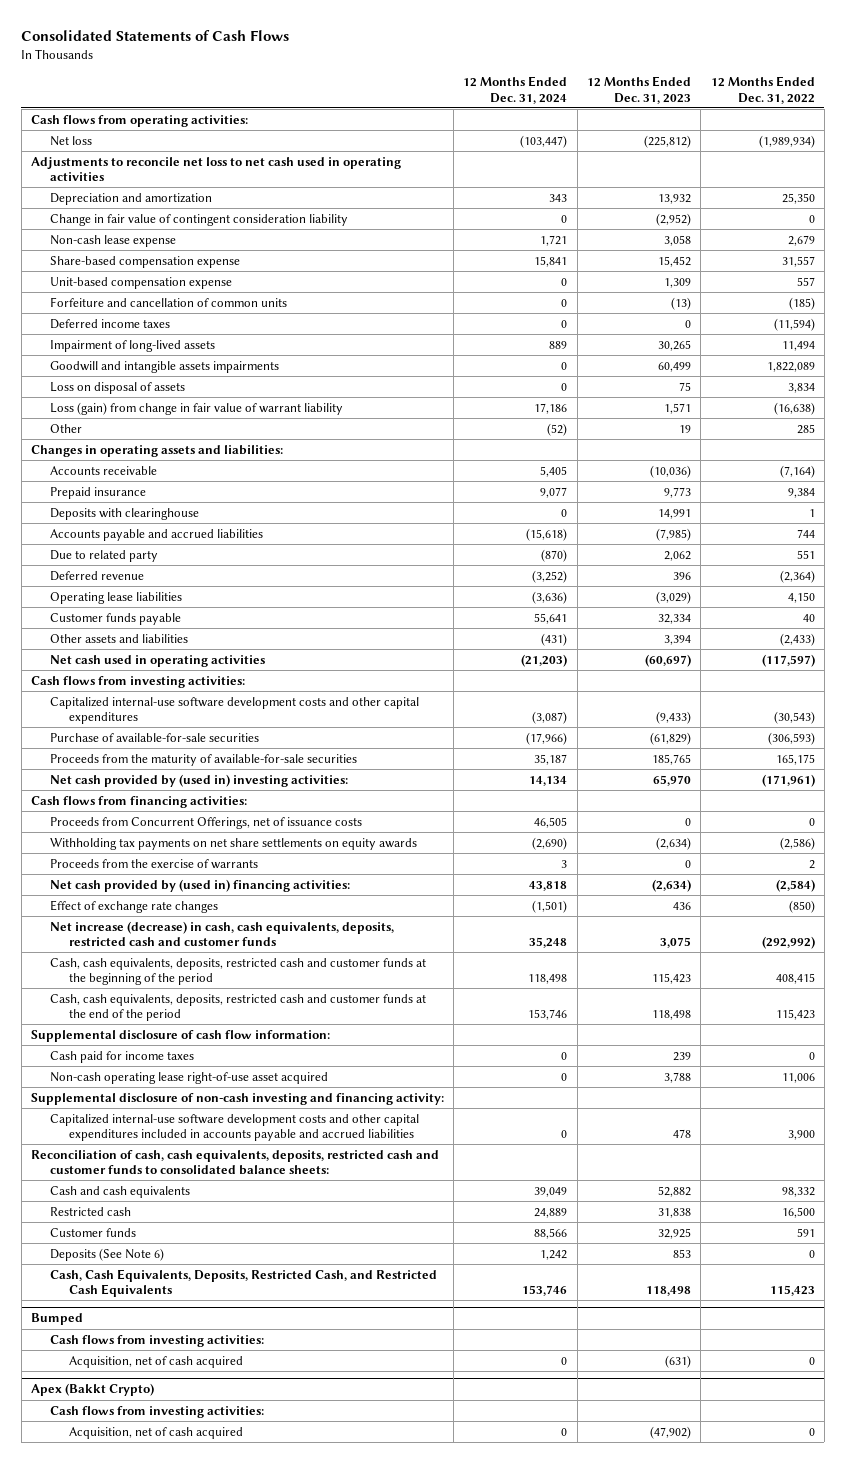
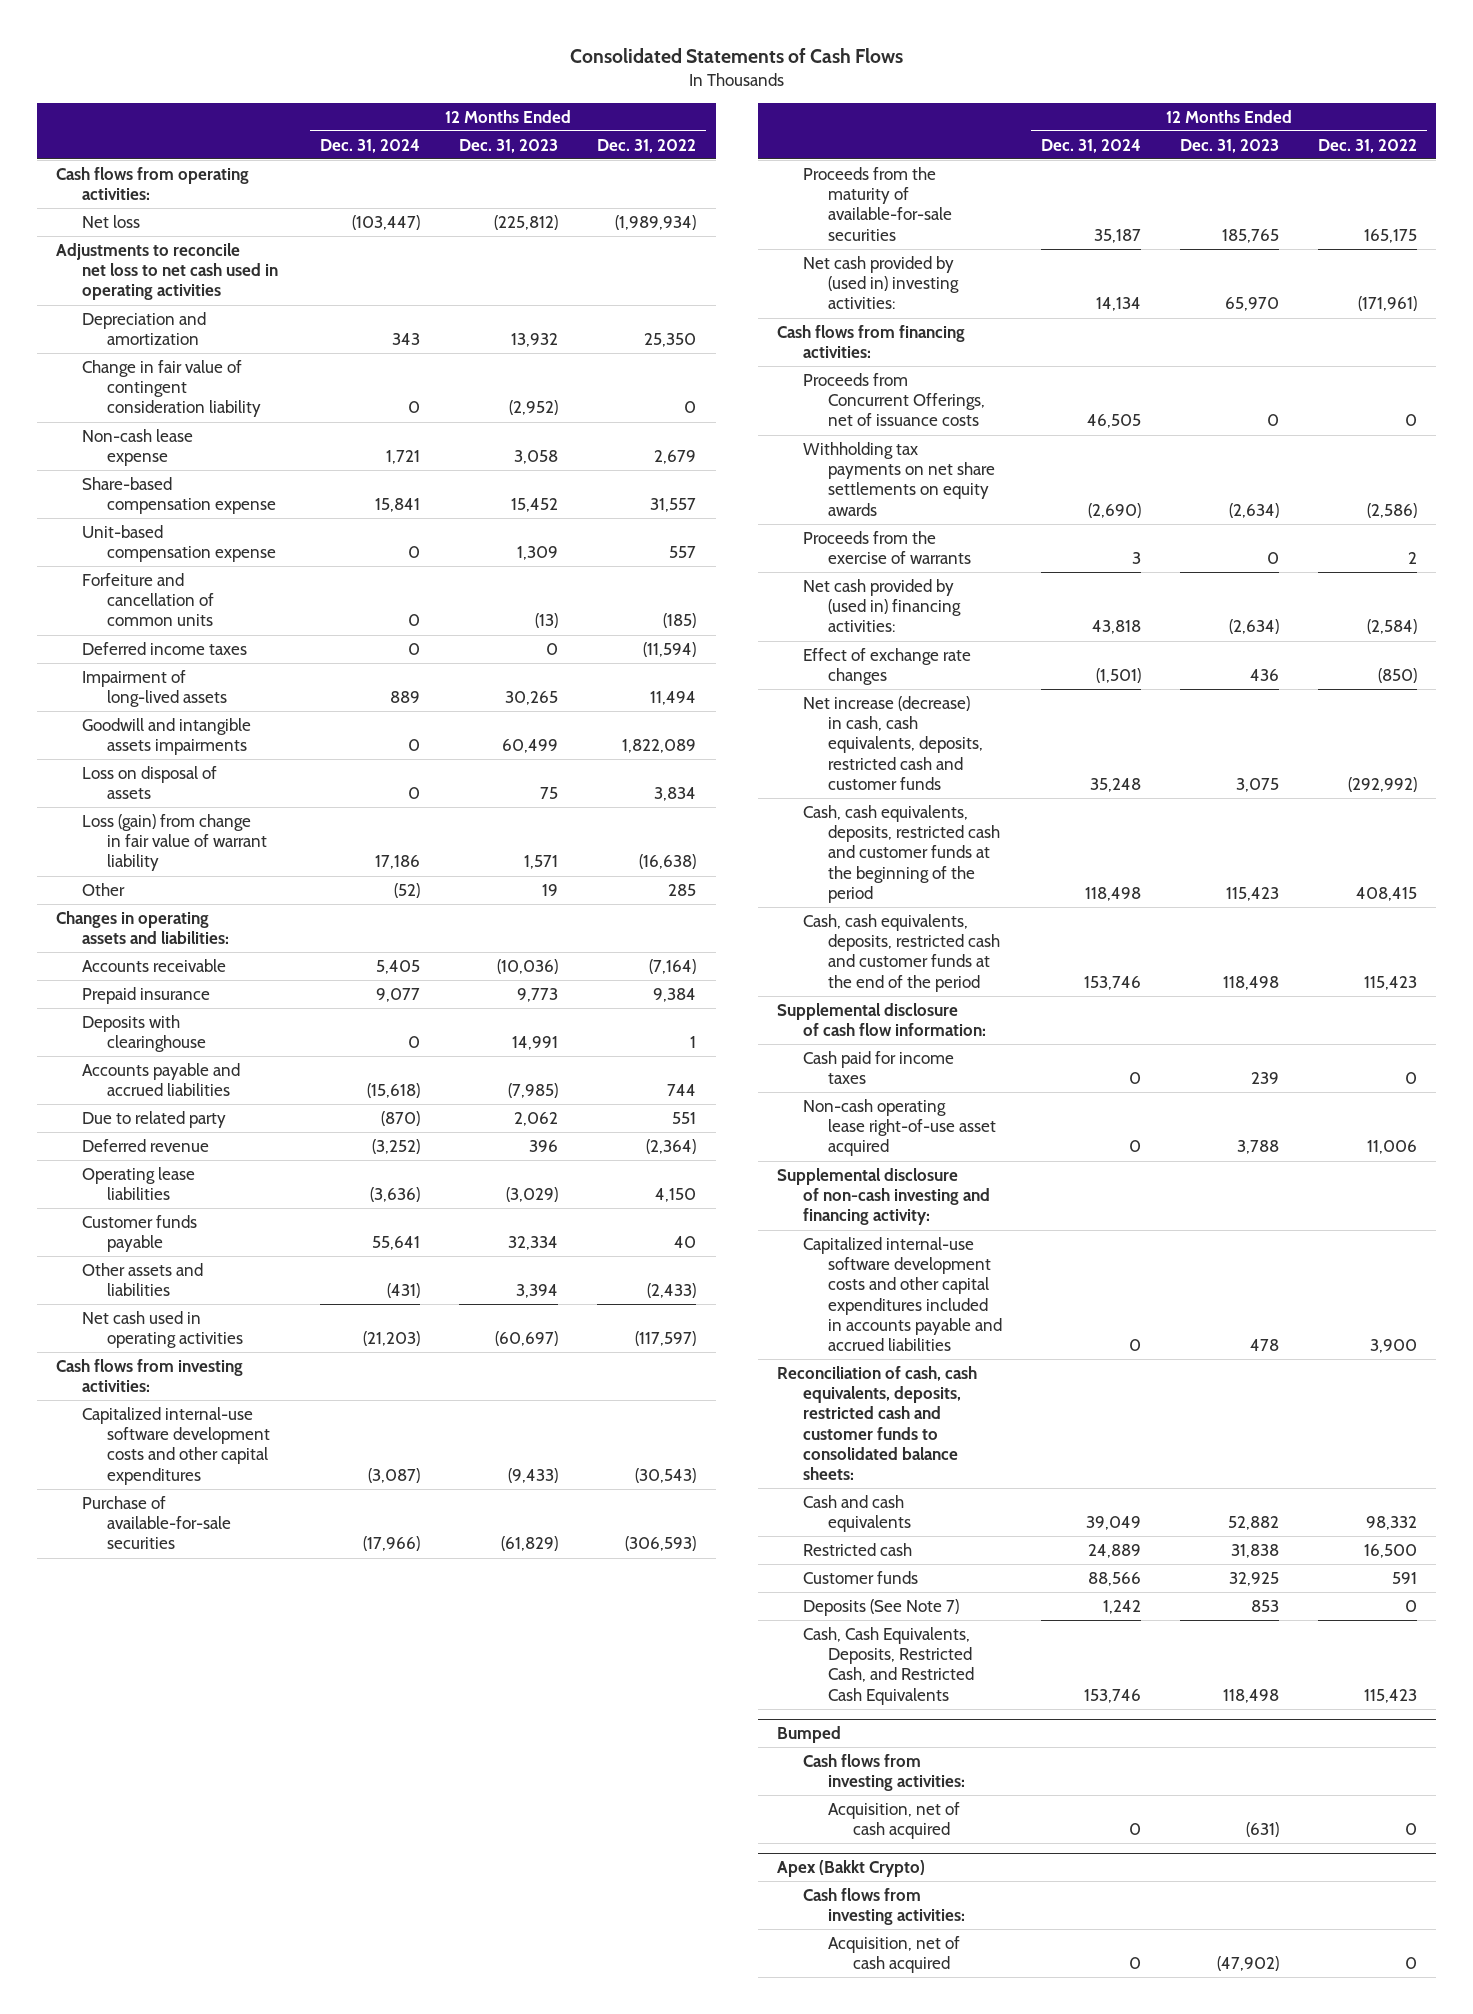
- Deposits (See Note 6) | 1,242 | 853 | 0
+ Deposits (See Note 7) | 1,242 | 853 | 0

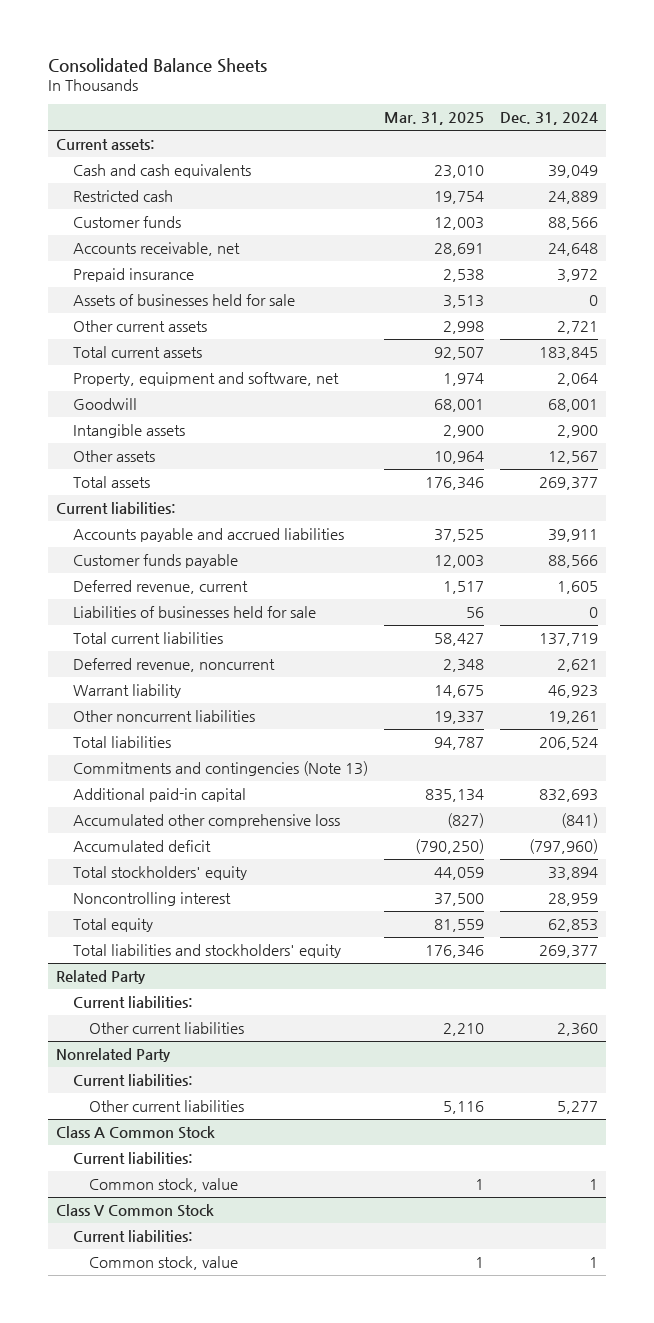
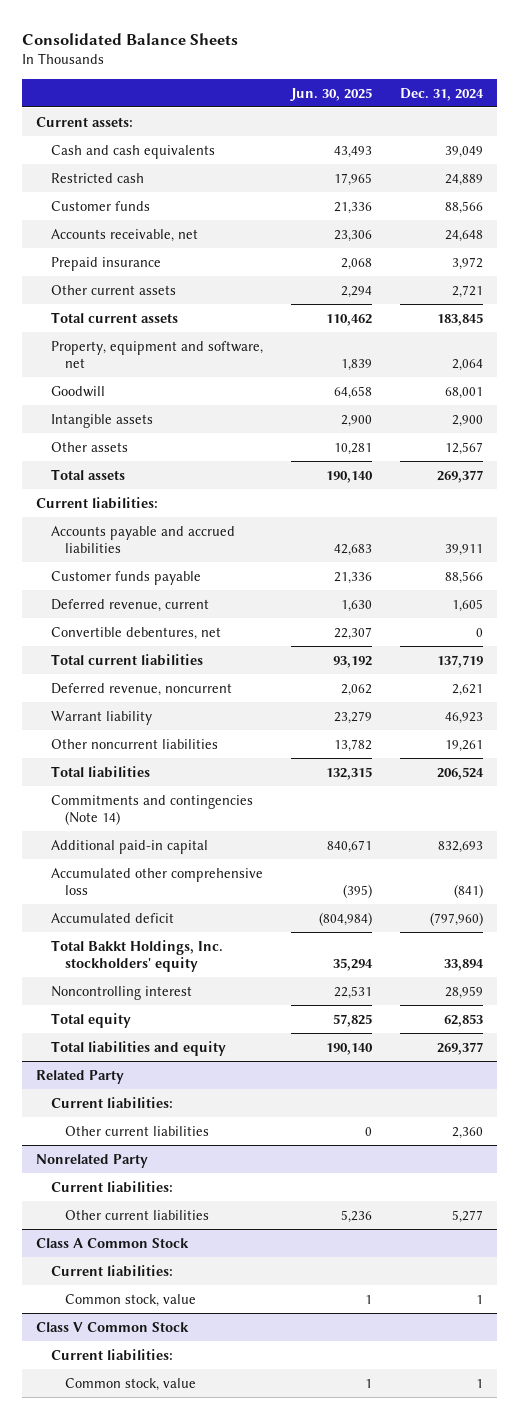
- | Mar. 31, 2025 | Dec. 31, 2024
+ | Jun. 30, 2025 | Dec. 31, 2024
- Assets of businesses held for sale | 3,513 | 0
- Liabilities of businesses held for sale | 56 | 0
+ Convertible debentures, net | 22,307 | 0
- Commitments and contingencies (Note 13)
+ Commitments and contingencies (Note 14)
- Total stockholders' equity | 44,059 | 33,894
+ Total Bakkt Holdings, Inc. stockholders' equity | 35,294 | 33,894
- Total liabilities and stockholders' equity | 176,346 | 269,377
+ Total liabilities and equity | 190,140 | 269,377

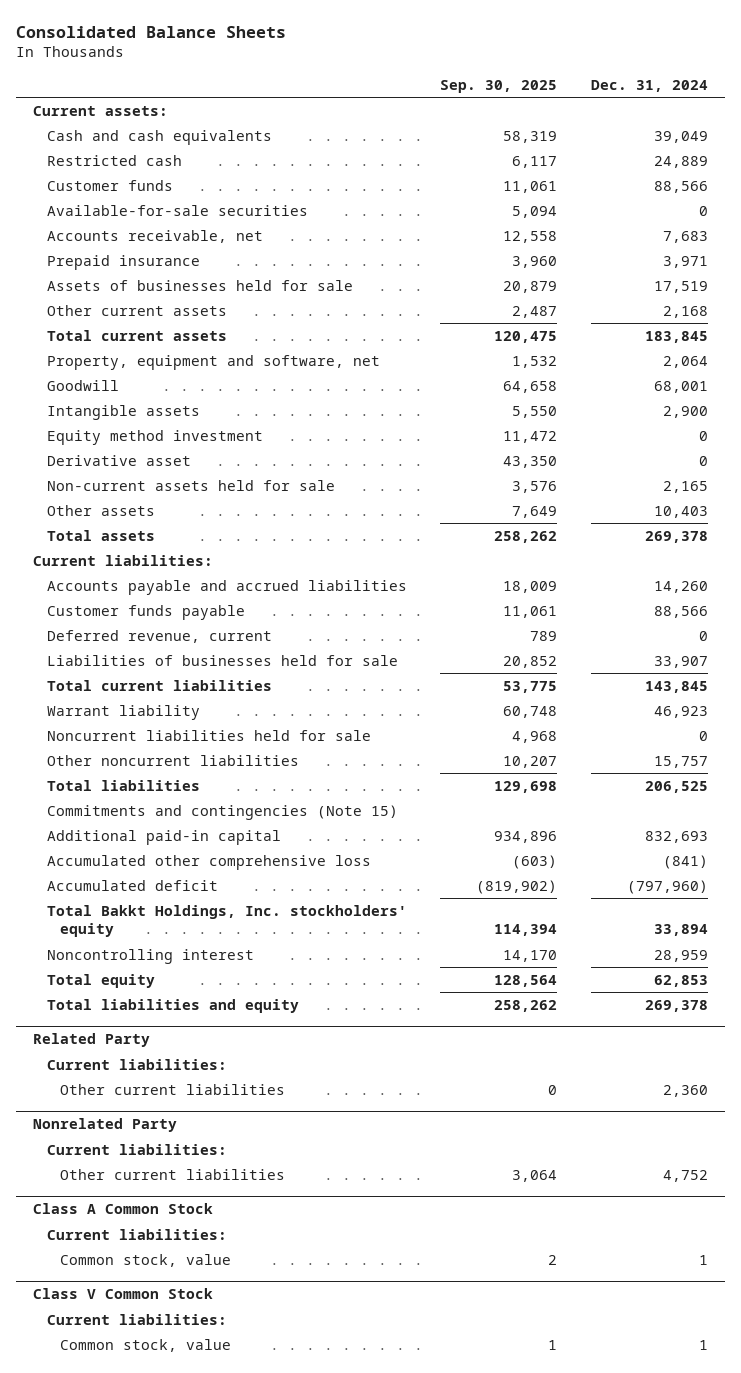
- | Jun. 30, 2025 | Dec. 31, 2024
+ | Sep. 30, 2025 | Dec. 31, 2024
- Accounts receivable, net | 23,306 | 24,648
- Prepaid insurance | 2,068 | 3,972
- Other current assets | 2,294 | 2,721
+ Available-for-sale securities | 5,094 | 0
+ Accounts receivable, net | 12,558 | 7,683
+ Prepaid insurance | 3,960 | 3,971
+ Assets of businesses held for sale | 20,879 | 17,519
+ Other current assets | 2,487 | 2,168
- Other assets | 10,281 | 12,567
- Total assets | 190,140 | 269,377
+ Equity method investment | 11,472 | 0
+ Derivative asset | 43,350 | 0
+ Non-current assets held for sale | 3,576 | 2,165
+ Other assets | 7,649 | 10,403
+ Total assets | 258,262 | 269,378
- Accounts payable and accrued liabilities | 42,683 | 39,911
+ Accounts payable and accrued liabilities | 18,009 | 14,260
- Deferred revenue, current | 1,630 | 1,605
- Convertible debentures, net | 22,307 | 0
- Total current liabilities | 93,192 | 137,719
- Deferred revenue, noncurrent | 2,062 | 2,621
+ Deferred revenue, current | 789 | 0
+ Liabilities of businesses held for sale | 20,852 | 33,907
+ Total current liabilities | 53,775 | 143,845
- Other noncurrent liabilities | 13,782 | 19,261
- Total liabilities | 132,315 | 206,524
- Commitments and contingencies (Note 14)
+ Noncurrent liabilities held for sale | 4,968 | 0
+ Other noncurrent liabilities | 10,207 | 15,757
+ Total liabilities | 129,698 | 206,525
+ Commitments and contingencies (Note 15)
- Total liabilities and equity | 190,140 | 269,377
+ Total liabilities and equity | 258,262 | 269,378
@ Nonrelated Party
- Other current liabilities | 5,236 | 5,277
+ Other current liabilities | 3,064 | 4,752

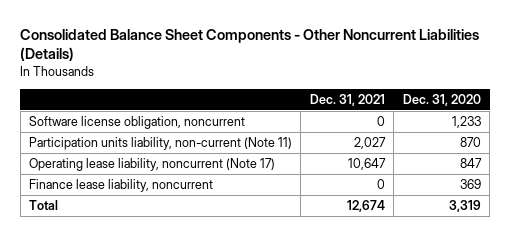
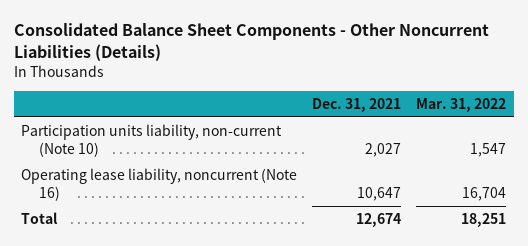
- | Dec. 31, 2021 | Dec. 31, 2020
+ | Dec. 31, 2021 | Mar. 31, 2022
- Software license obligation, noncurrent | 0 | 1,233
- Participation units liability, non-current (Note 11) | 2,027 | 870
- Operating lease liability, noncurrent (Note 17) | 10,647 | 847
- Finance lease liability, noncurrent | 0 | 369
+ Participation units liability, non-current (Note 10) | 2,027 | 1,547
+ Operating lease liability, noncurrent (Note 16) | 10,647 | 16,704

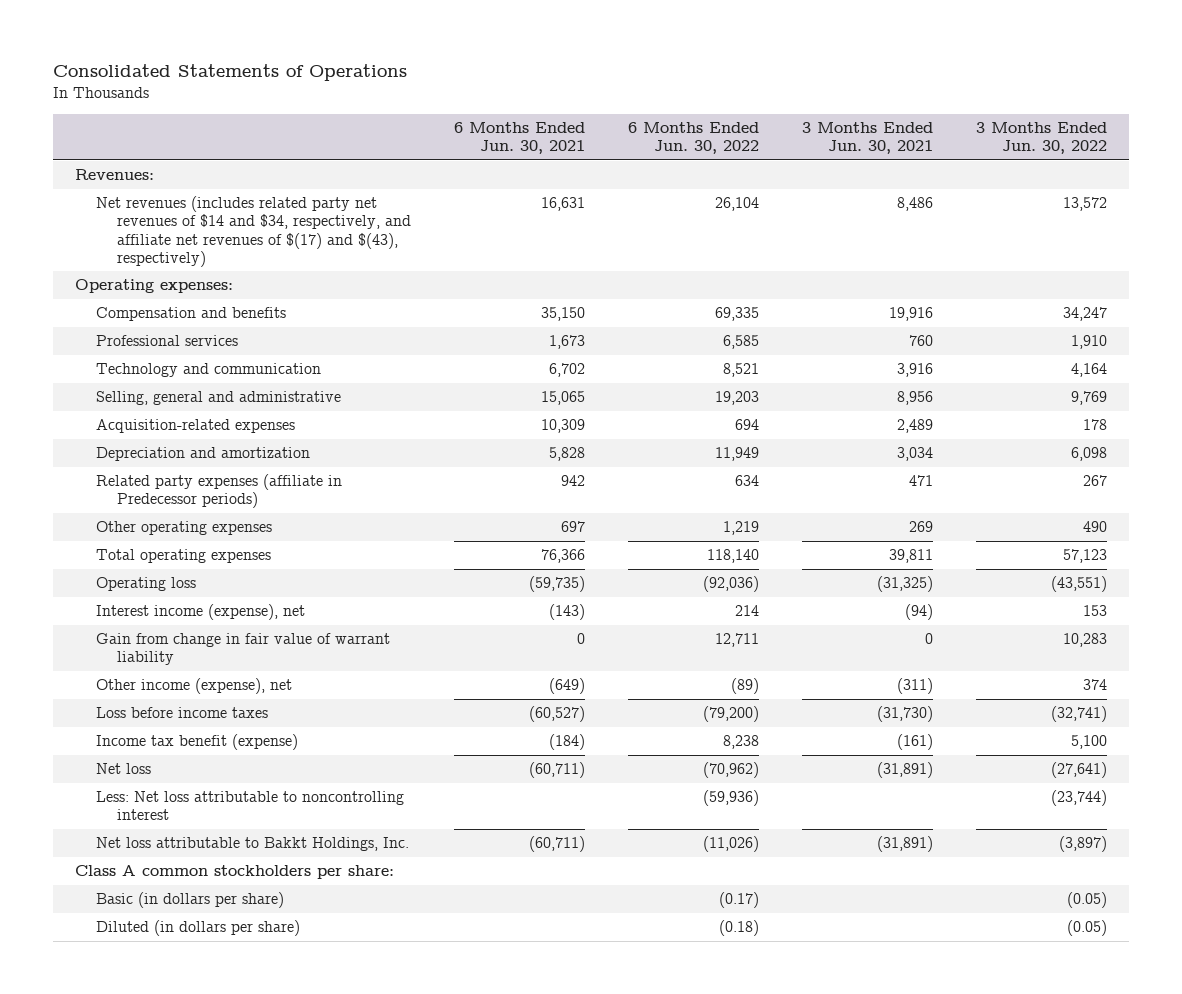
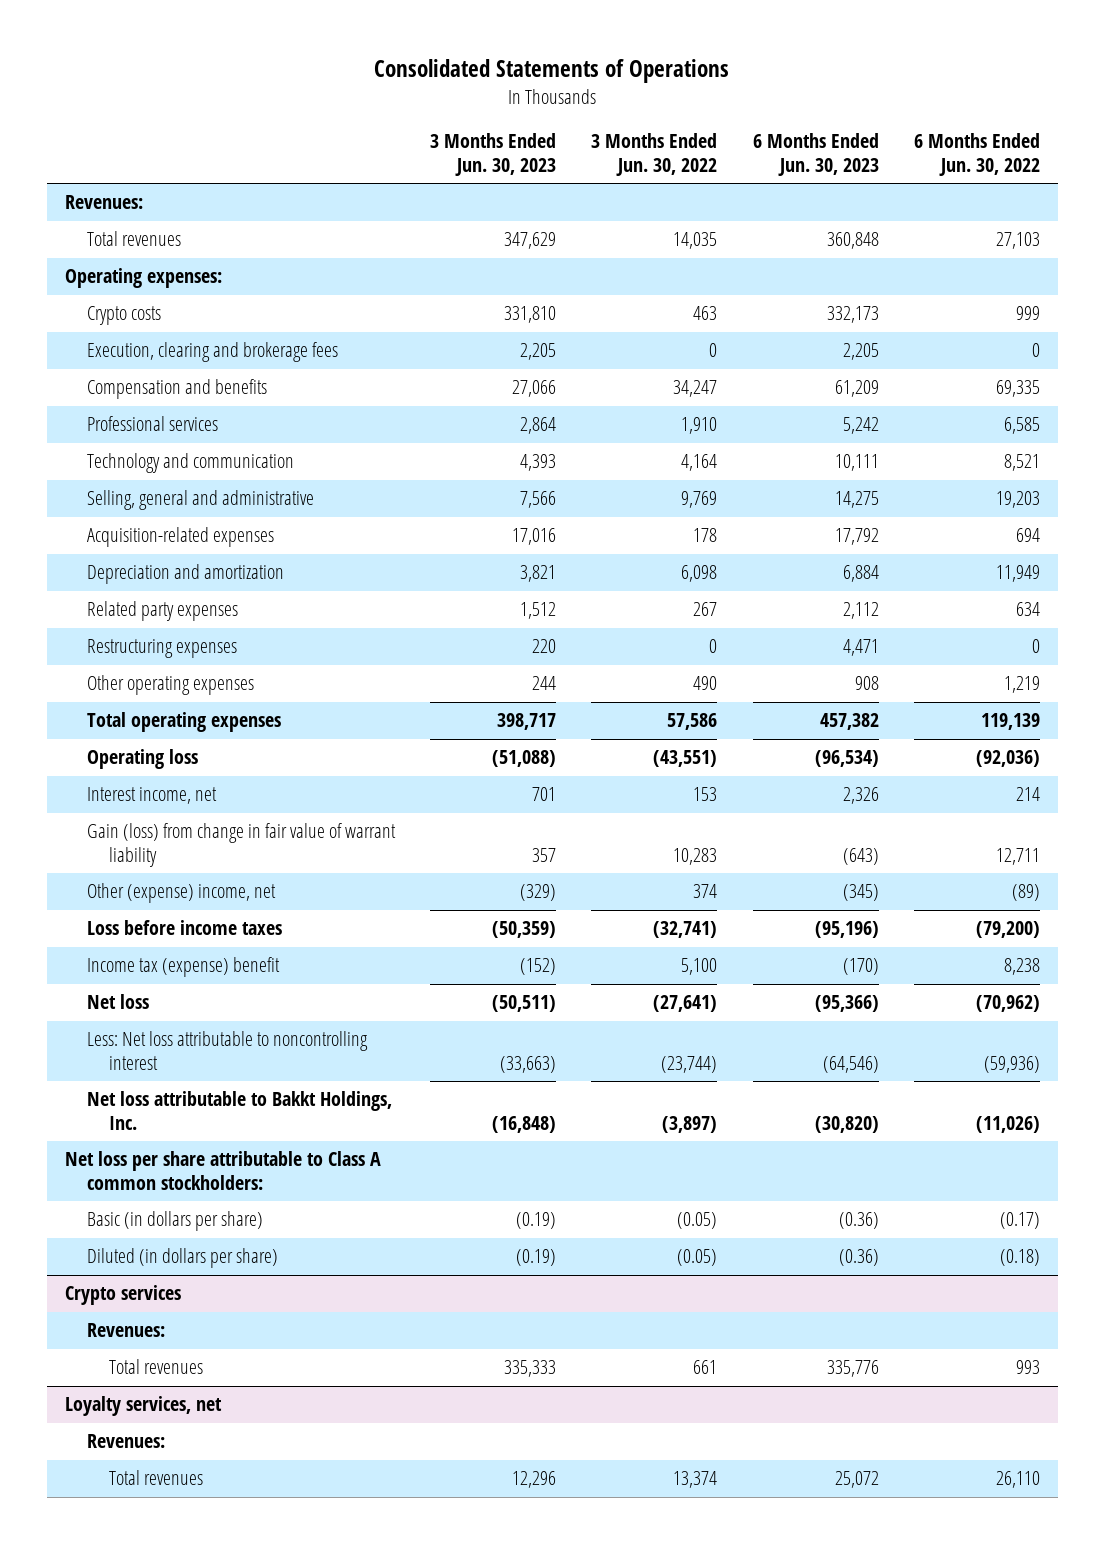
- | 6 Months Ended Jun. 30, 2021 | 6 Months Ended Jun. 30, 2022 | 3 Months Ended Jun. 30, 2021 | 3 Months Ended Jun. 30, 2022
+ | 3 Months Ended Jun. 30, 2023 | 3 Months Ended Jun. 30, 2022 | 6 Months Ended Jun. 30, 2023 | 6 Months Ended Jun. 30, 2022
- Net revenues (includes related party net revenues of $14 and $34, respectively, and affiliate net revenues of $(17) and $(43), respectively) | 16,631 | 26,104 | 8,486 | 13,572
+ Total revenues | 347,629 | 14,035 | 360,848 | 27,103
+ Crypto costs | 331,810 | 463 | 332,173 | 999
+ Execution, clearing and brokerage fees | 2,205 | 0 | 2,205 | 0
- Related party expenses (affiliate in Predecessor periods) | 942 | 634 | 471 | 267
+ Related party expenses | 1,512 | 267 | 2,112 | 634
+ Restructuring expenses | 220 | 0 | 4,471 | 0
- Total operating expenses | 76,366 | 118,140 | 39,811 | 57,123
+ Total operating expenses | 398,717 | 57,586 | 457,382 | 119,139
- Interest income (expense), net | (143) | 214 | (94) | 153
- Gain from change in fair value of warrant liability | 0 | 12,711 | 0 | 10,283
- Other income (expense), net | (649) | (89) | (311) | 374
+ Interest income, net | 701 | 153 | 2,326 | 214
+ Gain (loss) from change in fair value of warrant liability | 357 | 10,283 | (643) | 12,711
+ Other (expense) income, net | (329) | 374 | (345) | (89)
- Income tax benefit (expense) | (184) | 8,238 | (161) | 5,100
+ Income tax (expense) benefit | (152) | 5,100 | (170) | 8,238
- Class A common stockholders per share:
+ Net loss per share attributable to Class A common stockholders:
+ Crypto services
+ Revenues:
+ Total revenues | 335,333 | 661 | 335,776 | 993
+ Loyalty services, net
+ Revenues:
+ Total revenues | 12,296 | 13,374 | 25,072 | 26,110

